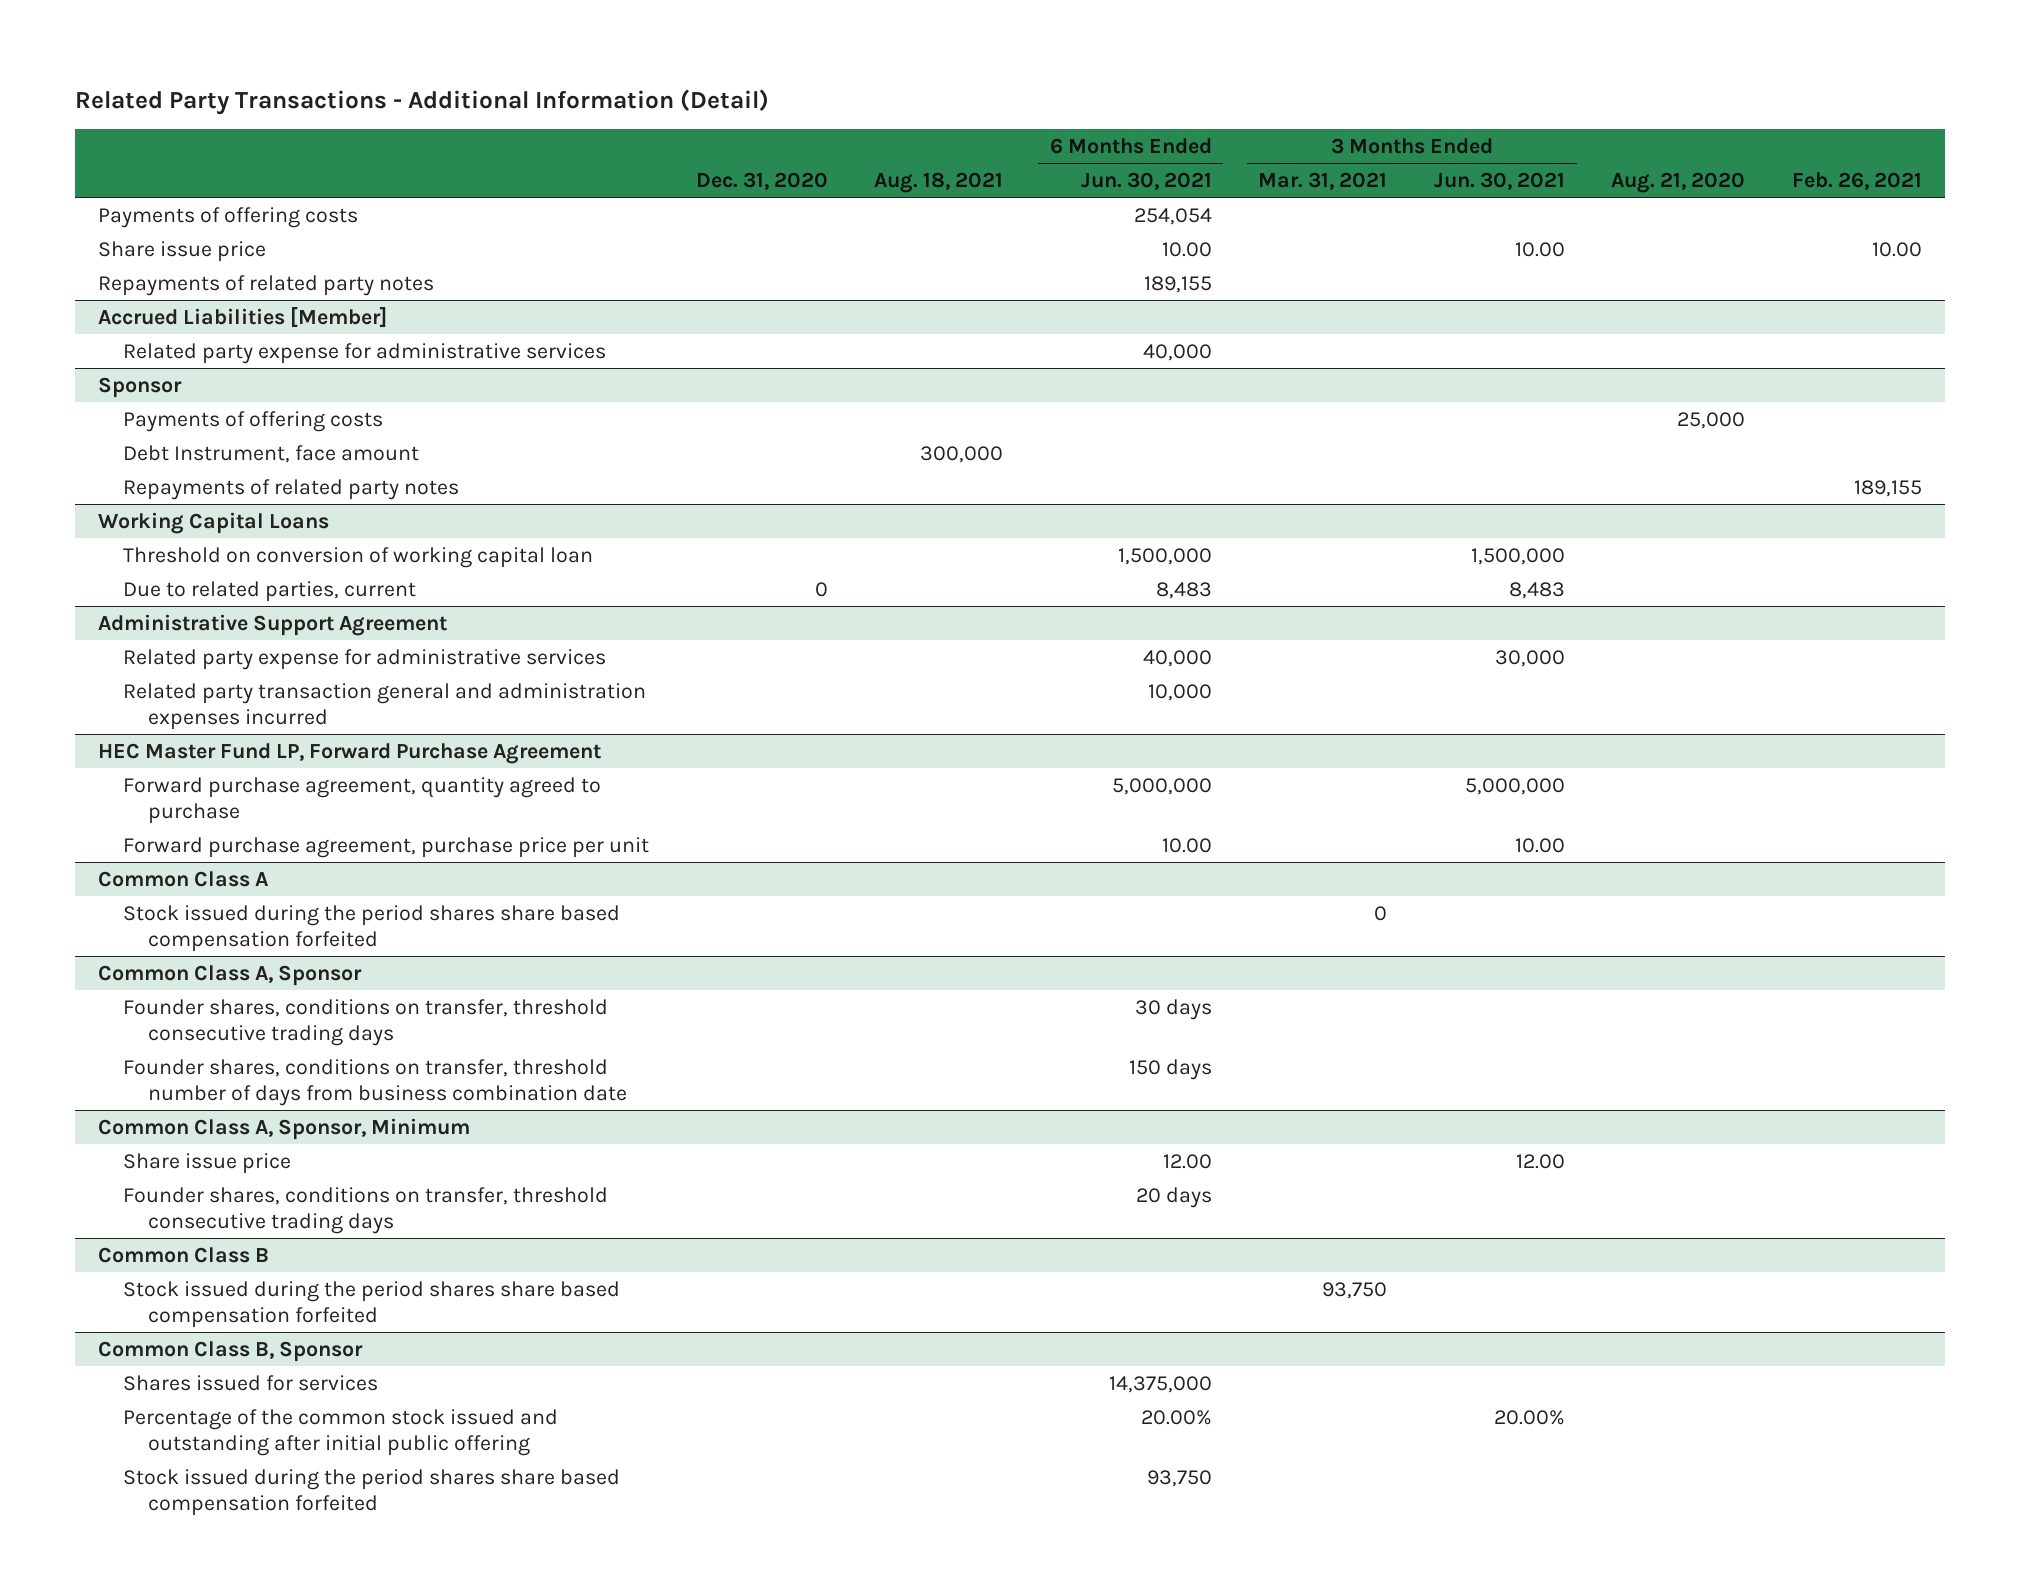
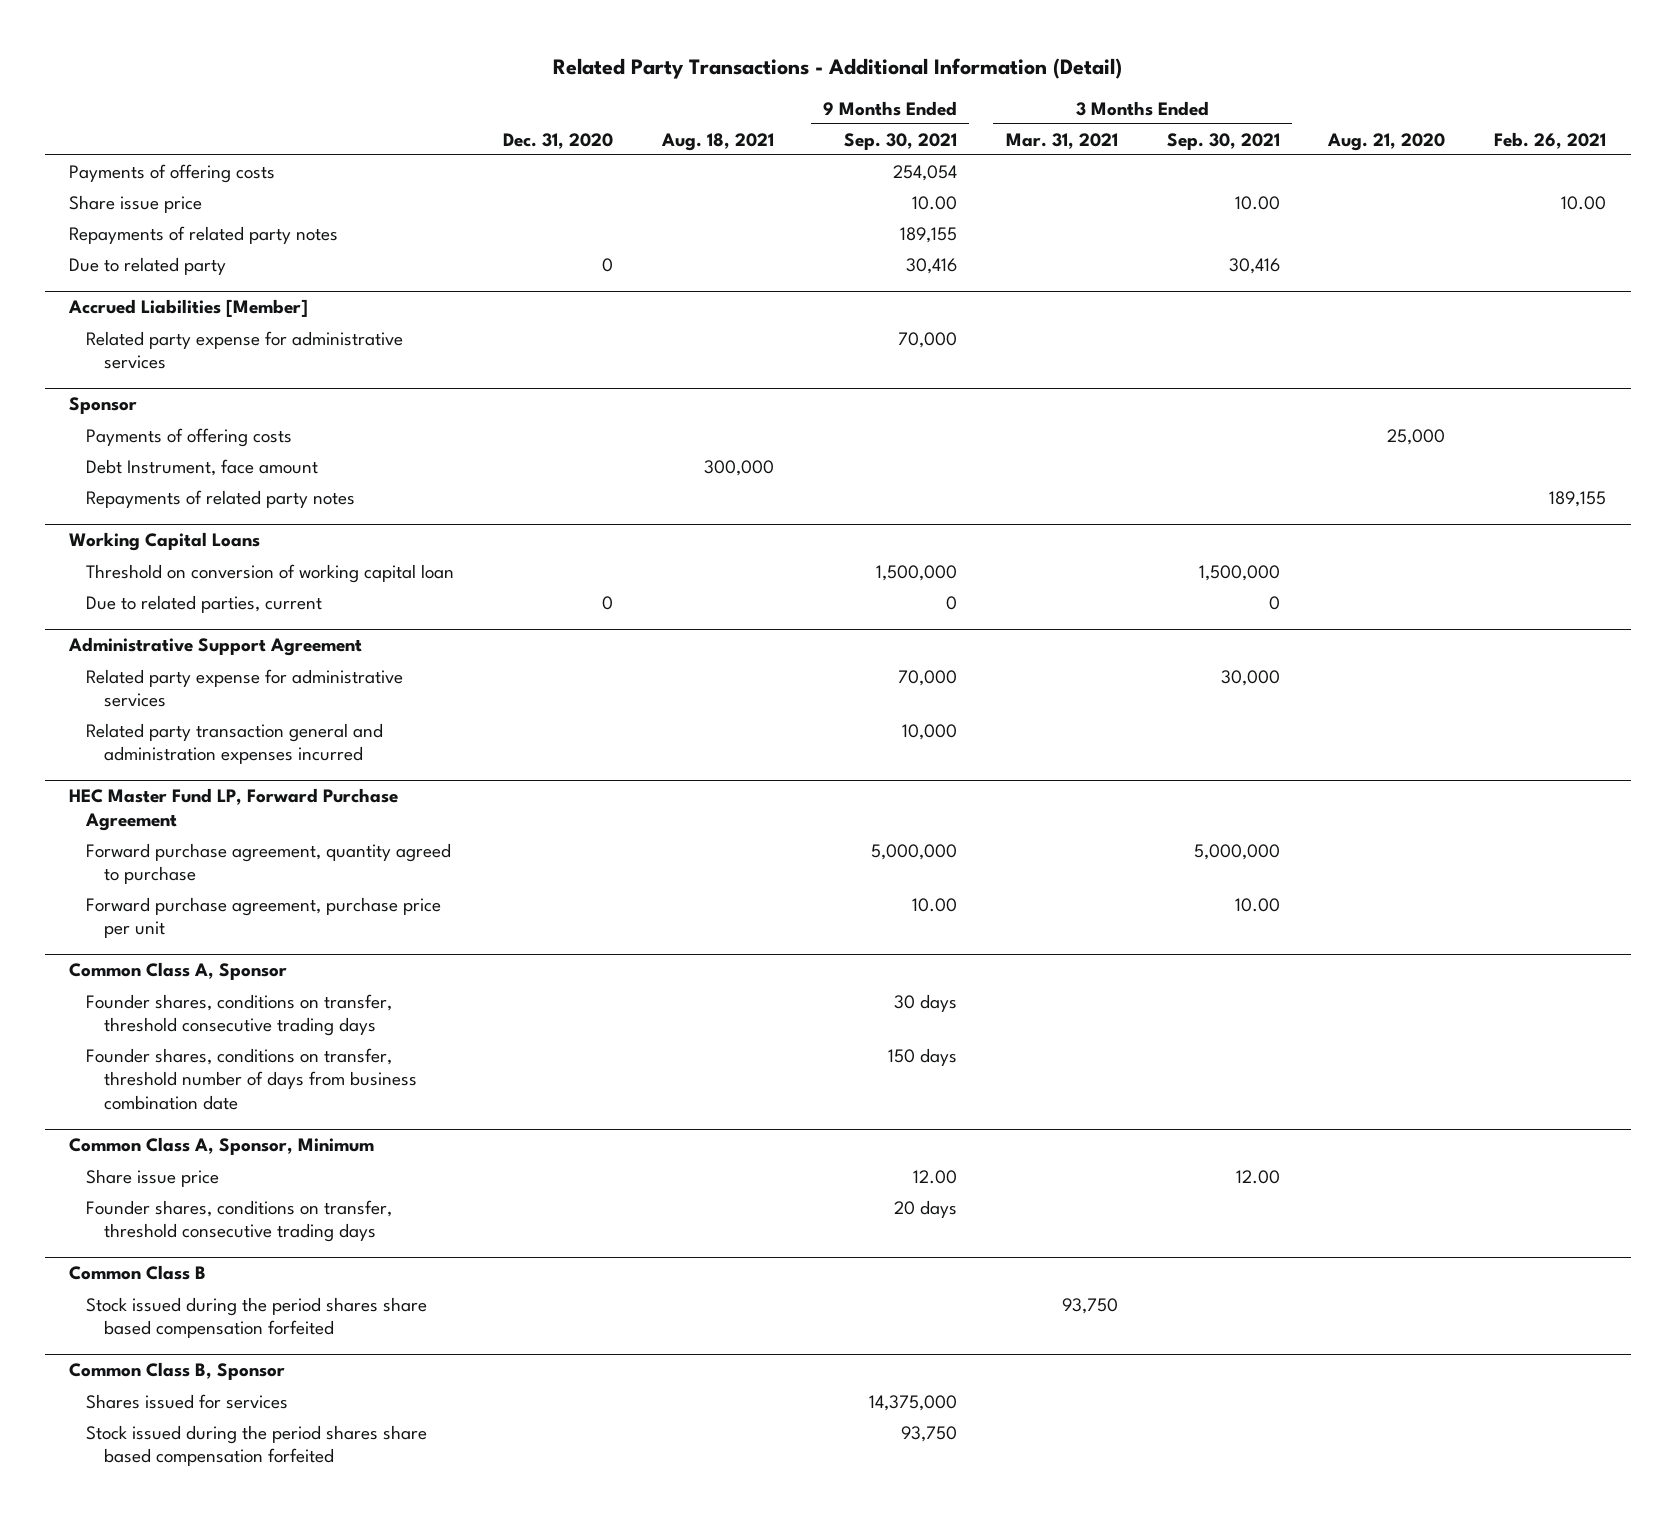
- | Dec. 31, 2020 | Aug. 18, 2021 | 6 Months Ended Jun. 30, 2021 | 3 Months Ended Mar. 31, 2021 | 3 Months Ended Jun. 30, 2021 | Aug. 21, 2020 | Feb. 26, 2021
+ | Dec. 31, 2020 | Aug. 18, 2021 | 9 Months Ended Sep. 30, 2021 | 3 Months Ended Mar. 31, 2021 | 3 Months Ended Sep. 30, 2021 | Aug. 21, 2020 | Feb. 26, 2021
+ Due to related party | 0 | | 30,416 | | 30,416 | |
- Common Class A
- Stock issued during the period shares share based compensation forfeited | | | | 0 | | |
@ Common Class B, Sponsor
- Percentage of the common stock issued and outstanding after initial public offering | | | 20.00% | | 20.00% | |

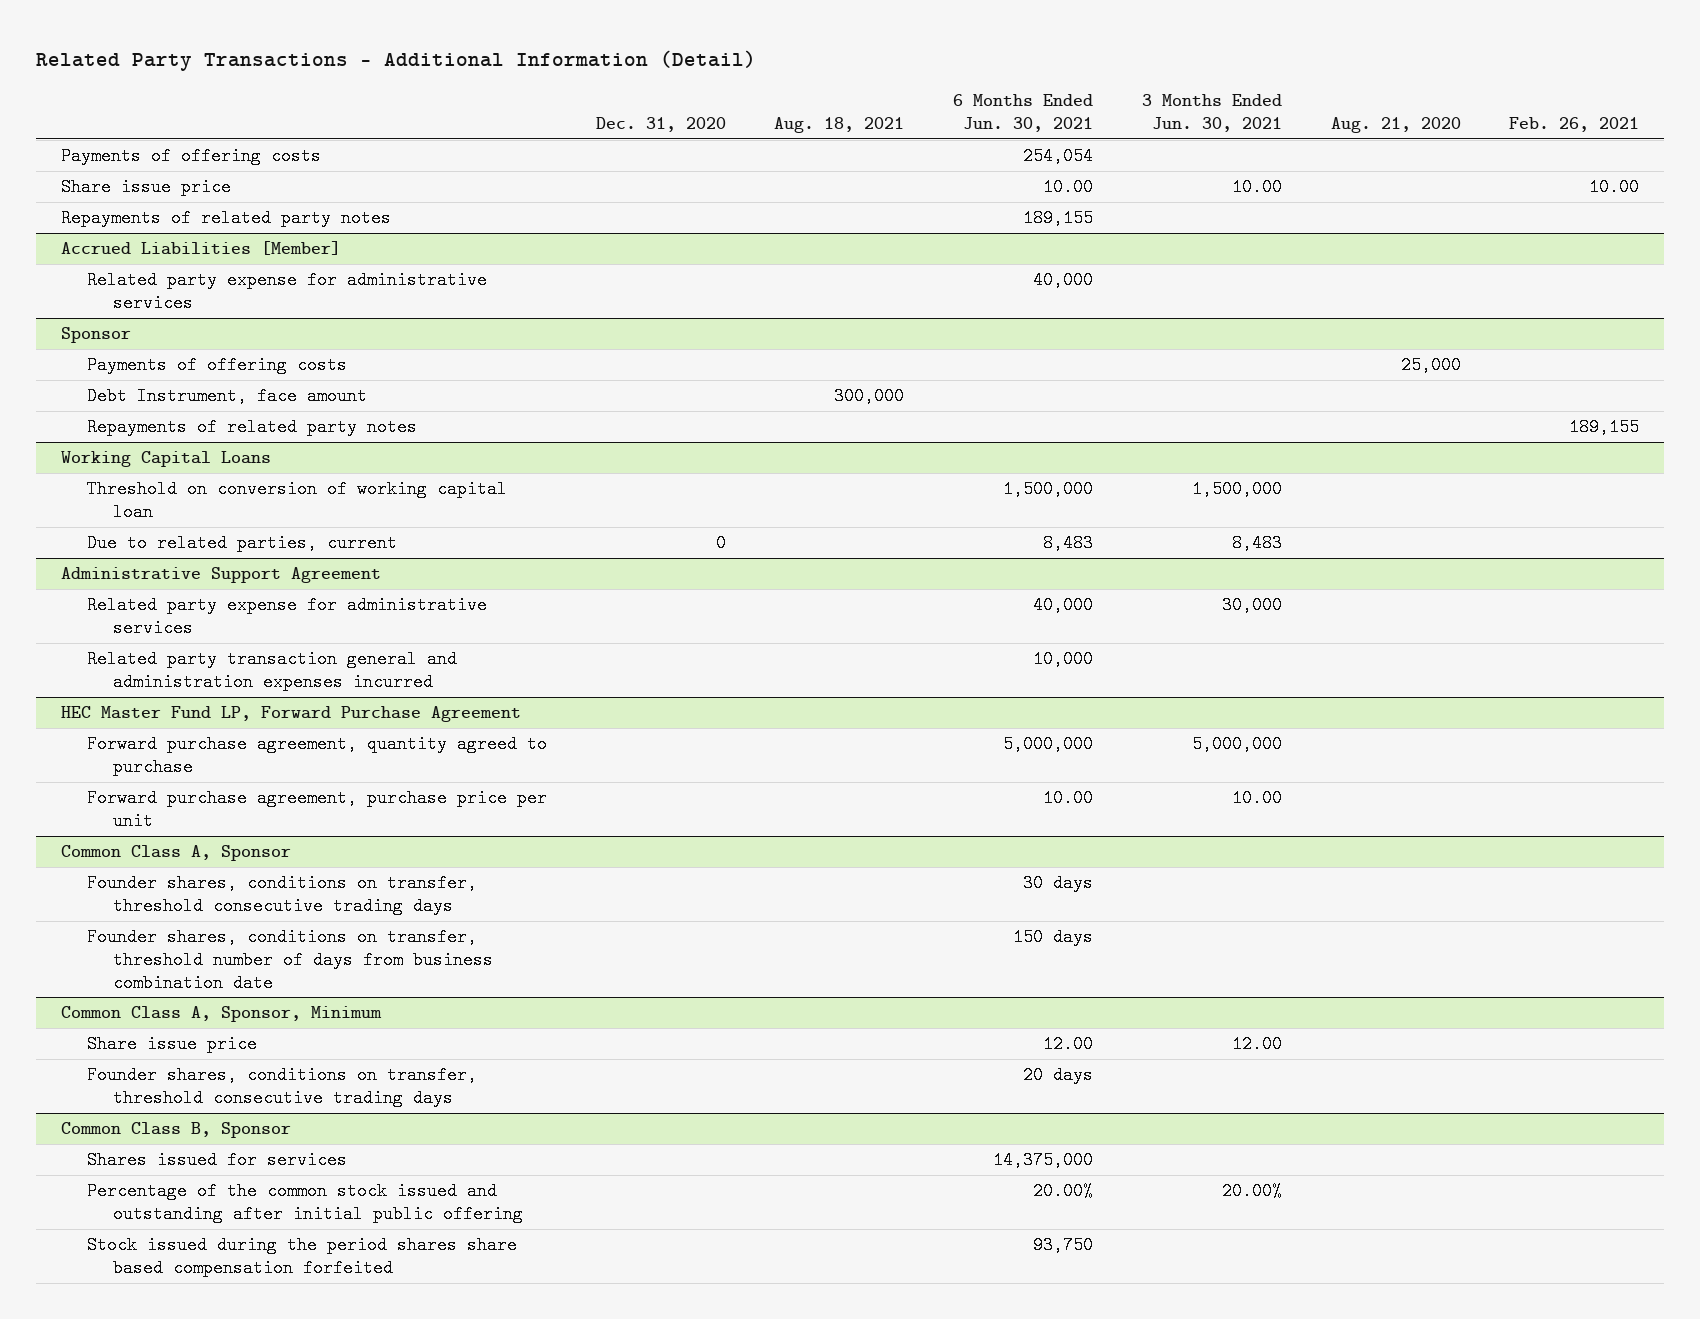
- | Dec. 31, 2020 | Aug. 18, 2021 | 9 Months Ended Sep. 30, 2021 | 3 Months Ended Mar. 31, 2021 | 3 Months Ended Sep. 30, 2021 | Aug. 21, 2020 | Feb. 26, 2021
+ | Dec. 31, 2020 | Aug. 18, 2021 | 6 Months Ended Jun. 30, 2021 | 3 Months Ended Jun. 30, 2021 | Aug. 21, 2020 | Feb. 26, 2021
- Due to related party | 0 | | 30,416 | | 30,416 | |
- Common Class B
- Stock issued during the period shares share based compensation forfeited | | | | 93,750 | | |
@ Common Class B, Sponsor
+ Percentage of the common stock issued and outstanding after initial public offering | | | 20.00% | 20.00% | |

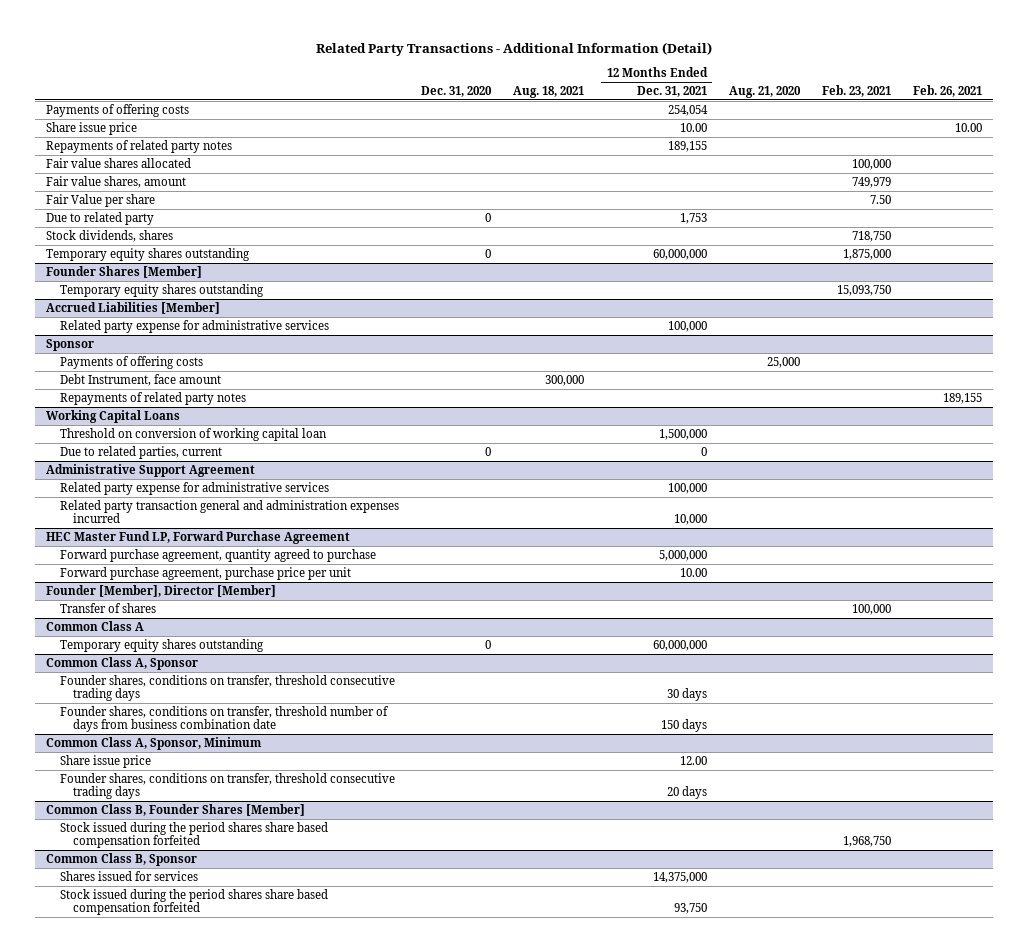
- | Dec. 31, 2020 | Aug. 18, 2021 | 6 Months Ended Jun. 30, 2021 | 3 Months Ended Jun. 30, 2021 | Aug. 21, 2020 | Feb. 26, 2021
+ | Dec. 31, 2020 | Aug. 18, 2021 | 12 Months Ended Dec. 31, 2021 | Aug. 21, 2020 | Feb. 23, 2021 | Feb. 26, 2021
+ Fair value shares allocated | | | | | 100,000 |
+ Fair value shares, amount | | | | | 749,979 |
+ Fair Value per share | | | | | 7.50 |
+ Due to related party | 0 | | 1,753 | | |
+ Stock dividends, shares | | | | | 718,750 |
+ Temporary equity shares outstanding | 0 | | 60,000,000 | | 1,875,000 |
+ Founder Shares [Member]
+ Temporary equity shares outstanding | | | | | 15,093,750 |
+ Founder [Member], Director [Member]
+ Transfer of shares | | | | | 100,000 |
+ Common Class A
+ Temporary equity shares outstanding | 0 | | 60,000,000 | | |
+ Common Class B, Founder Shares [Member]
+ Stock issued during the period shares share based compensation forfeited | | | | | 1,968,750 |
@ Common Class B, Sponsor
- Percentage of the common stock issued and outstanding after initial public offering | | | 20.00% | 20.00% | |

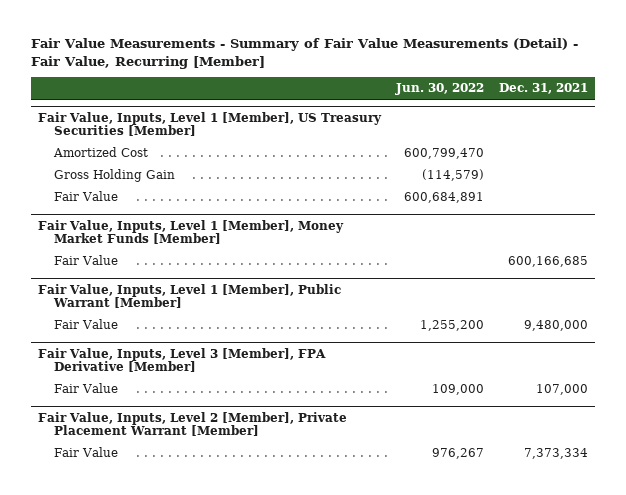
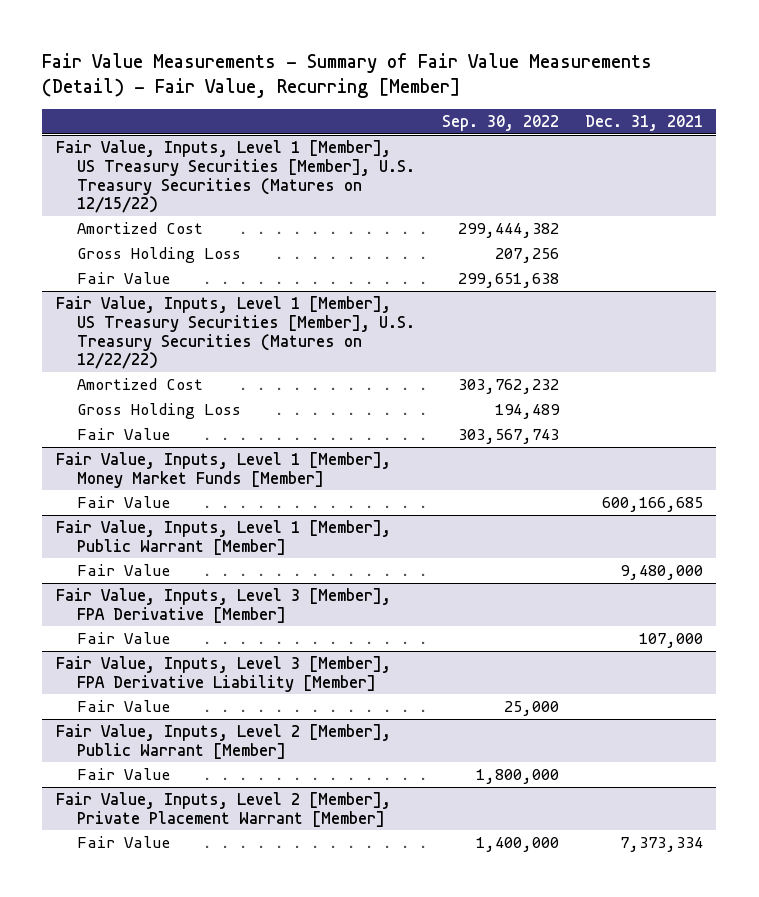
- | Jun. 30, 2022 | Dec. 31, 2021
+ | Sep. 30, 2022 | Dec. 31, 2021
- Fair Value, Inputs, Level 1 [Member], US Treasury Securities [Member]
+ Fair Value, Inputs, Level 1 [Member], US Treasury Securities [Member], U.S. Treasury Securities (Matures on 12/15/22)
+ Amortized Cost | 299,444,382 |
+ Gross Holding Loss | 207,256 |
+ Fair Value | 299,651,638 |
+ Fair Value, Inputs, Level 1 [Member], US Treasury Securities [Member], U.S. Treasury Securities (Matures on 12/22/22)
- Gross Holding Gain | (114,579) |
+ Gross Holding Loss | 194,489 |
+ Fair Value, Inputs, Level 3 [Member], FPA Derivative Liability [Member]
+ Fair Value | 25,000 |
+ Fair Value, Inputs, Level 2 [Member], Public Warrant [Member]
+ Fair Value | 1,800,000 |

